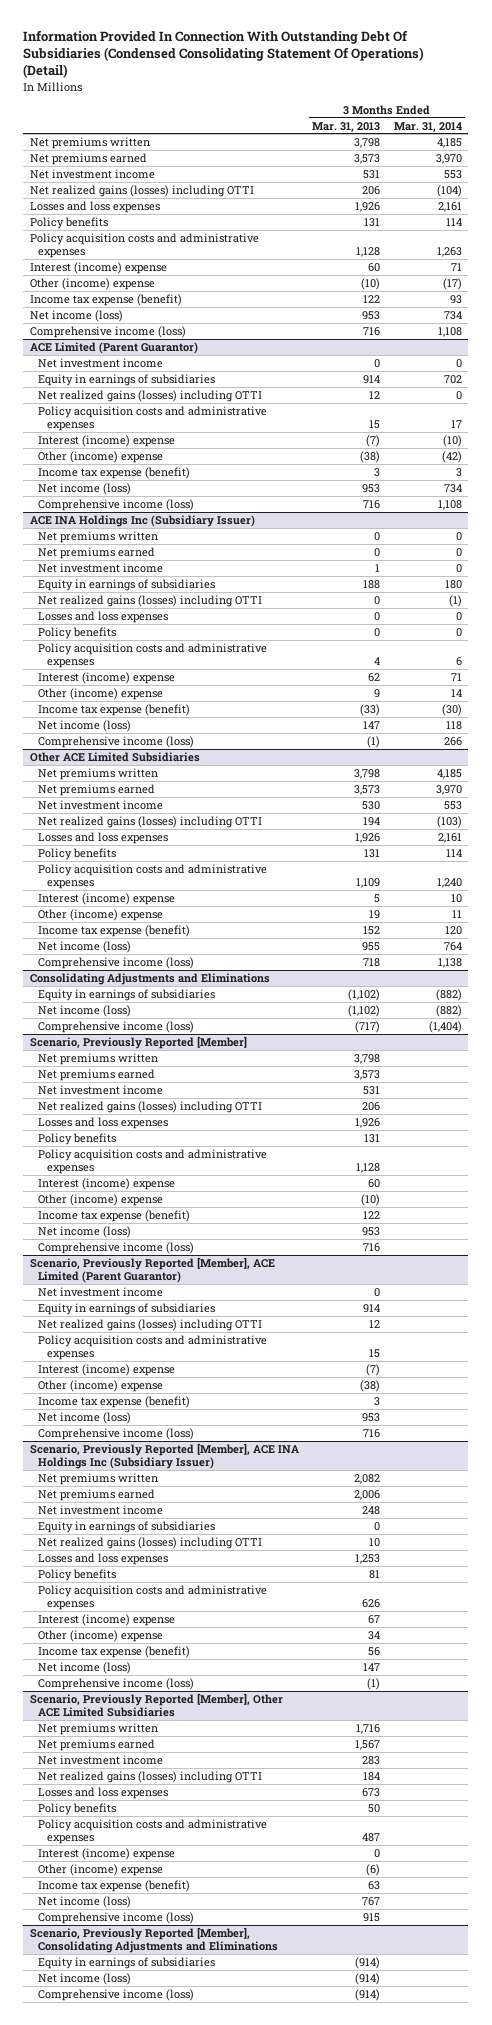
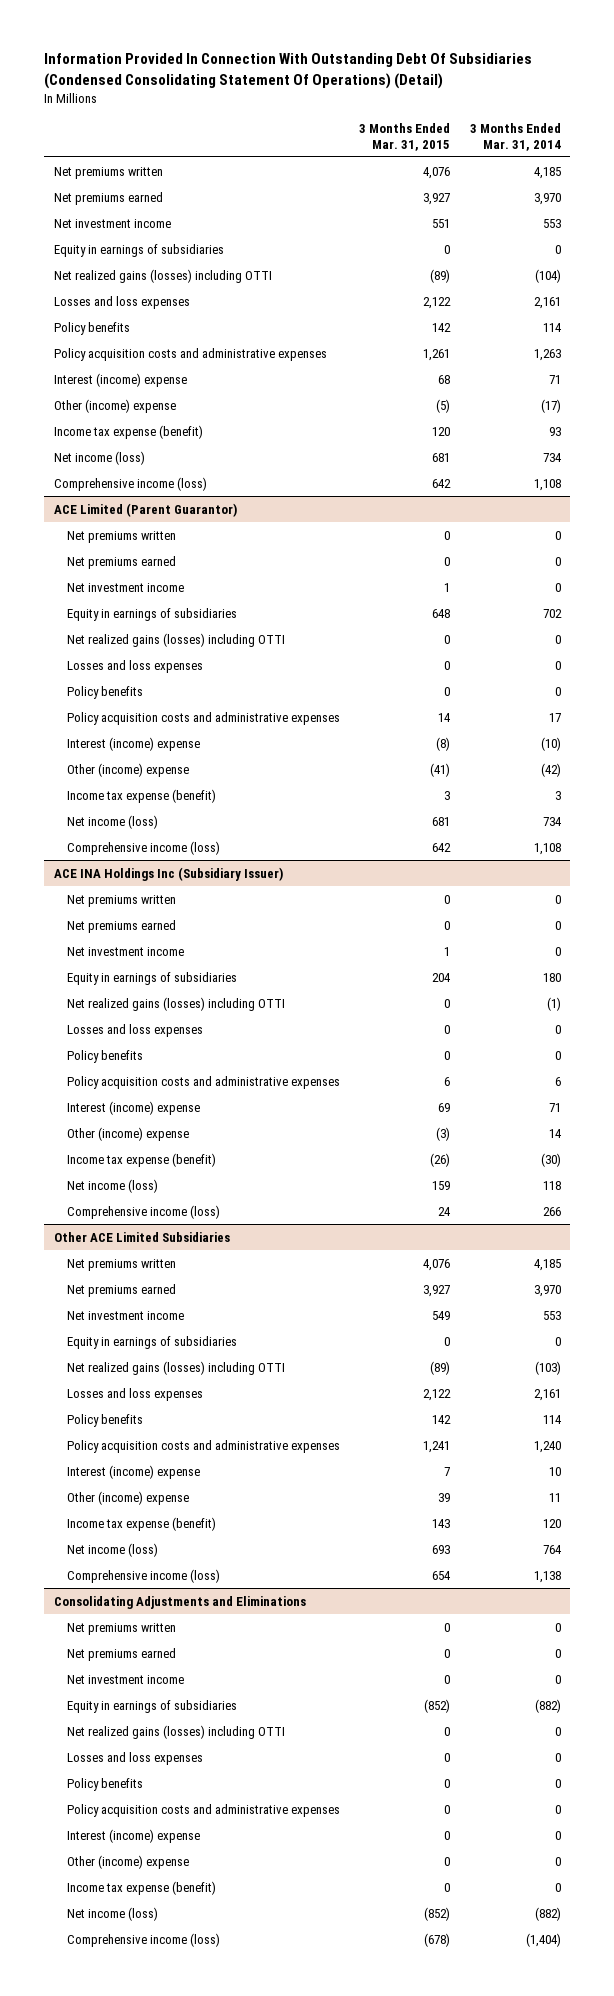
- | 3 Months Ended Mar. 31, 2013 | 3 Months Ended Mar. 31, 2014
+ | 3 Months Ended Mar. 31, 2015 | 3 Months Ended Mar. 31, 2014
+ Equity in earnings of subsidiaries | 0 | 0
@ ACE Limited (Parent Guarantor)
+ Net premiums written | 0 | 0
+ Net premiums earned | 0 | 0
+ Losses and loss expenses | 0 | 0
+ Policy benefits | 0 | 0
@ Other ACE Limited Subsidiaries
+ Equity in earnings of subsidiaries | 0 | 0
@ Consolidating Adjustments and Eliminations
+ Net premiums written | 0 | 0
+ Net premiums earned | 0 | 0
+ Net investment income | 0 | 0
+ Net realized gains (losses) including OTTI | 0 | 0
+ Losses and loss expenses | 0 | 0
+ Policy benefits | 0 | 0
+ Policy acquisition costs and administrative expenses | 0 | 0
+ Interest (income) expense | 0 | 0
+ Other (income) expense | 0 | 0
+ Income tax expense (benefit) | 0 | 0
- Scenario, Previously Reported [Member]
- Net premiums written | 3,798 |
- Net premiums earned | 3,573 |
- Net investment income | 531 |
- Net realized gains (losses) including OTTI | 206 |
- Losses and loss expenses | 1,926 |
- Policy benefits | 131 |
- Policy acquisition costs and administrative expenses | 1,128 |
- Interest (income) expense | 60 |
- Other (income) expense | (10) |
- Income tax expense (benefit) | 122 |
- Net income (loss) | 953 |
- Comprehensive income (loss) | 716 |
- Scenario, Previously Reported [Member], ACE Limited (Parent Guarantor)
- Net investment income | 0 |
- Equity in earnings of subsidiaries | 914 |
- Net realized gains (losses) including OTTI | 12 |
- Policy acquisition costs and administrative expenses | 15 |
- Interest (income) expense | (7) |
- Other (income) expense | (38) |
- Income tax expense (benefit) | 3 |
- Net income (loss) | 953 |
- Comprehensive income (loss) | 716 |
- Scenario, Previously Reported [Member], ACE INA Holdings Inc (Subsidiary Issuer)
- Net premiums written | 2,082 |
- Net premiums earned | 2,006 |
- Net investment income | 248 |
- Equity in earnings of subsidiaries | 0 |
- Net realized gains (losses) including OTTI | 10 |
- Losses and loss expenses | 1,253 |
- Policy benefits | 81 |
- Policy acquisition costs and administrative expenses | 626 |
- Interest (income) expense | 67 |
- Other (income) expense | 34 |
- Income tax expense (benefit) | 56 |
- Net income (loss) | 147 |
- Comprehensive income (loss) | (1) |
- Scenario, Previously Reported [Member], Other ACE Limited Subsidiaries
- Net premiums written | 1,716 |
- Net premiums earned | 1,567 |
- Net investment income | 283 |
- Net realized gains (losses) including OTTI | 184 |
- Losses and loss expenses | 673 |
- Policy benefits | 50 |
- Policy acquisition costs and administrative expenses | 487 |
- Interest (income) expense | 0 |
- Other (income) expense | (6) |
- Income tax expense (benefit) | 63 |
- Net income (loss) | 767 |
- Comprehensive income (loss) | 915 |
- Scenario, Previously Reported [Member], Consolidating Adjustments and Eliminations
- Equity in earnings of subsidiaries | (914) |
- Net income (loss) | (914) |
- Comprehensive income (loss) | (914) |

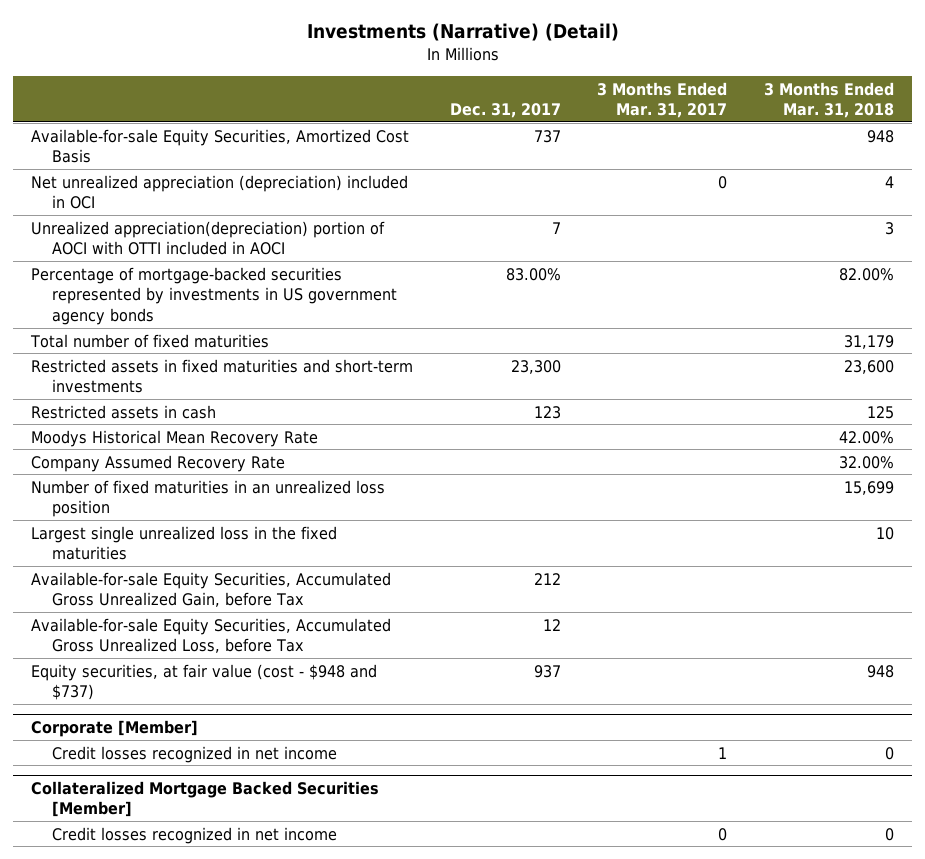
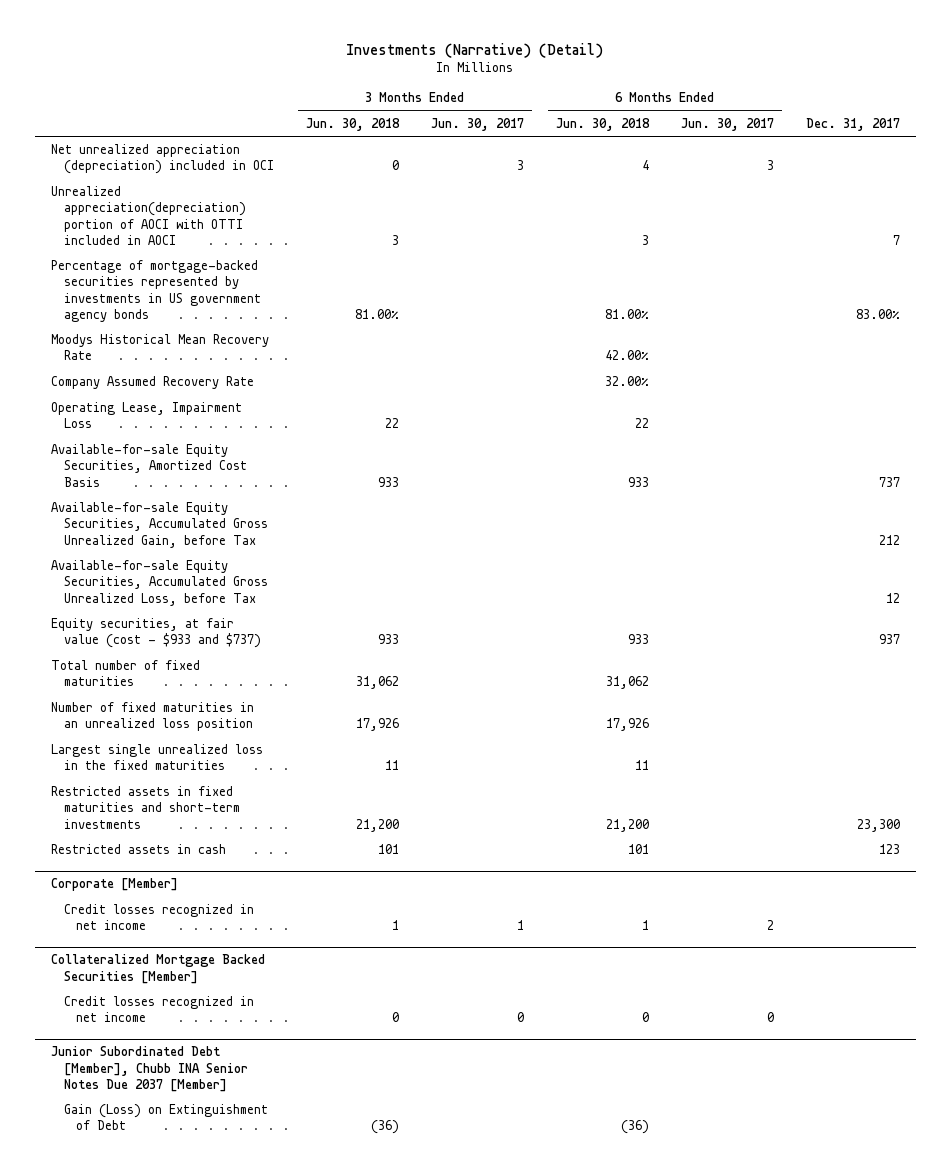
- | Dec. 31, 2017 | 3 Months Ended Mar. 31, 2017 | 3 Months Ended Mar. 31, 2018
+ | 3 Months Ended Jun. 30, 2018 | 3 Months Ended Jun. 30, 2017 | 6 Months Ended Jun. 30, 2018 | 6 Months Ended Jun. 30, 2017 | Dec. 31, 2017
+ Operating Lease, Impairment Loss | 22 | | 22 | |
moved down: Available-for-sale Equity Securities, Amortized Cost Basis | 933 | | 933 | | 737
- Equity securities, at fair value (cost - $948 and $737) | 937 | | 948
+ Equity securities, at fair value (cost - $933 and $737) | 933 | | 933 | | 937
moved down: Total number of fixed maturities | 31,062 | | 31,062 | |
moved down: Number of fixed maturities in an unrealized loss position | 17,926 | | 17,926 | |
moved down: Largest single unrealized loss in the fixed maturities | 11 | | 11 | |
moved down: Restricted assets in fixed maturities and short-term investments | 21,200 | | 21,200 | | 23,300
moved down: Restricted assets in cash | 101 | | 101 | | 123
+ Junior Subordinated Debt [Member], Chubb INA Senior Notes Due 2037 [Member]
+ Gain (Loss) on Extinguishment of Debt | (36) | | (36) | |

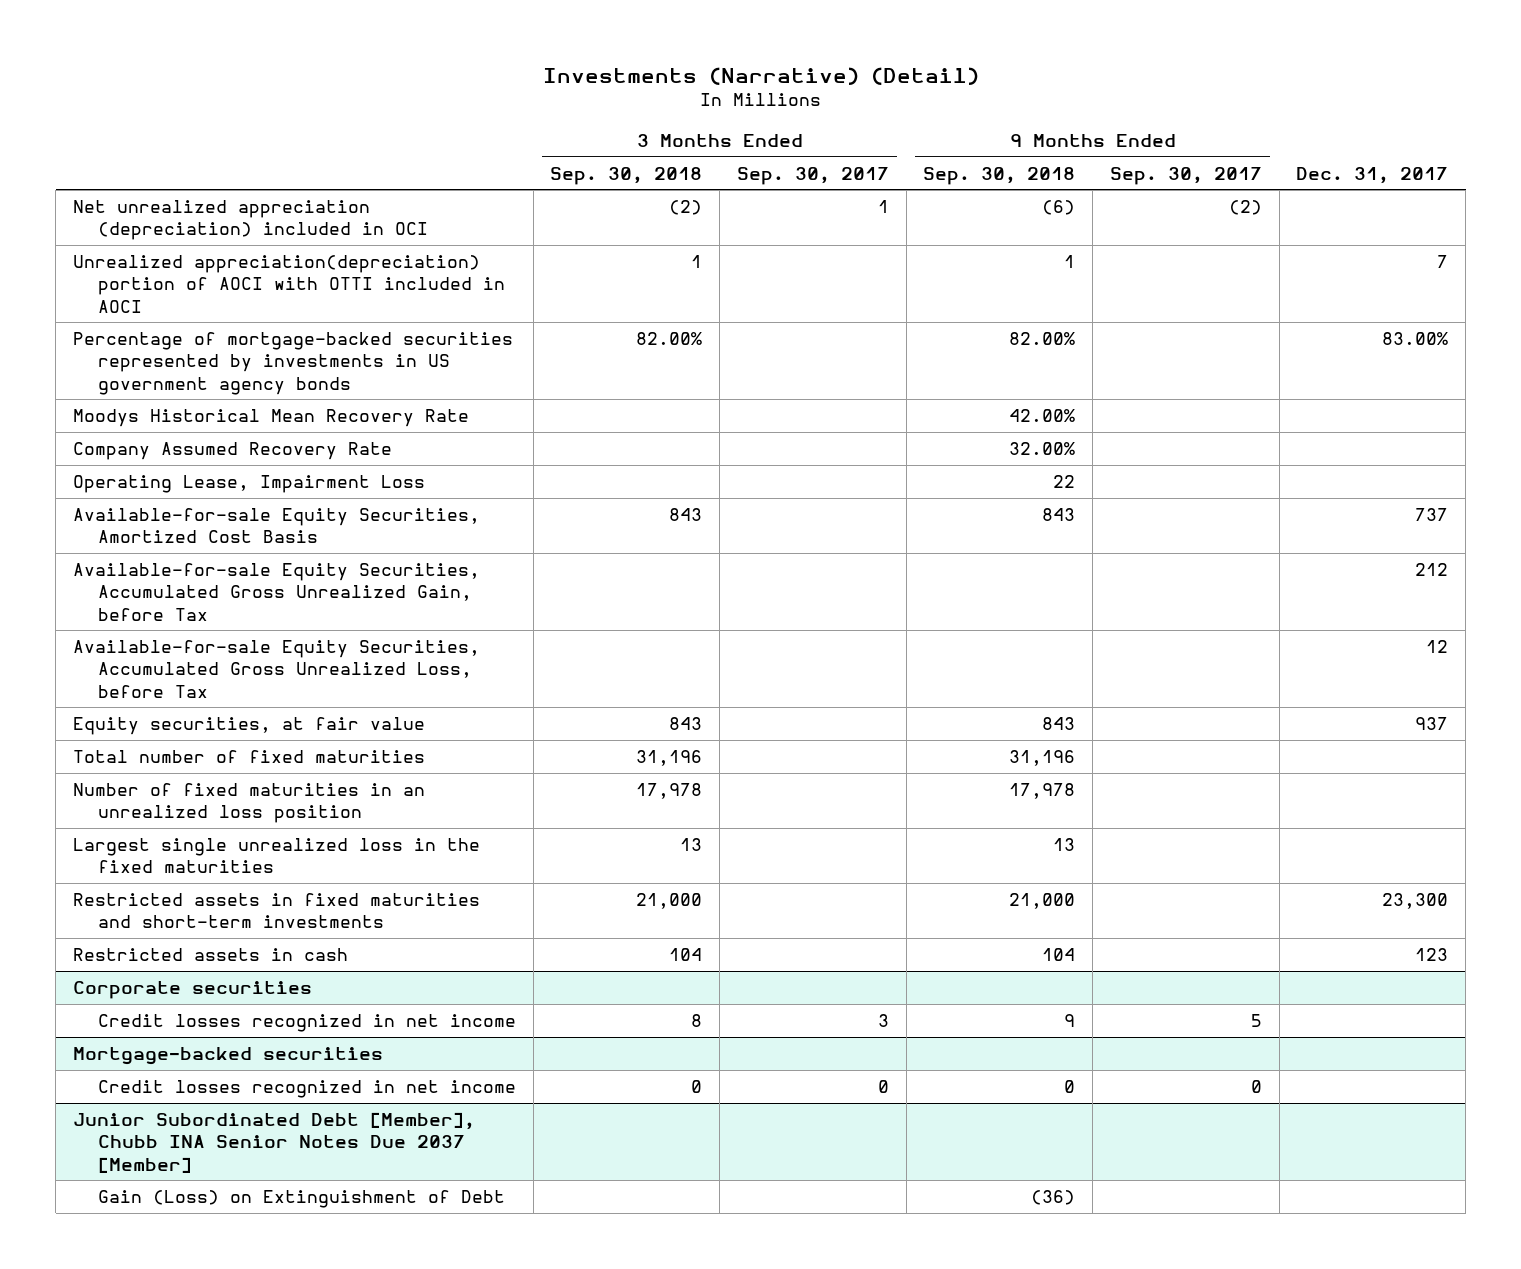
- | 3 Months Ended Jun. 30, 2018 | 3 Months Ended Jun. 30, 2017 | 6 Months Ended Jun. 30, 2018 | 6 Months Ended Jun. 30, 2017 | Dec. 31, 2017
+ | 3 Months Ended Sep. 30, 2018 | 3 Months Ended Sep. 30, 2017 | 9 Months Ended Sep. 30, 2018 | 9 Months Ended Sep. 30, 2017 | Dec. 31, 2017
- Equity securities, at fair value (cost - $933 and $737) | 933 | | 933 | | 937
+ Equity securities, at fair value | 843 | | 843 | | 937
- Corporate [Member]
- Credit losses recognized in net income | 1 | 1 | 1 | 2 |
- Collateralized Mortgage Backed Securities [Member]
- Credit losses recognized in net income | 0 | 0 | 0 | 0 |
+ Corporate securities
+ Credit losses recognized in net income | 8 | 3 | 9 | 5 |
+ Mortgage-backed securities
+ Credit losses recognized in net income | 0 | 0 | 0 | 0 |

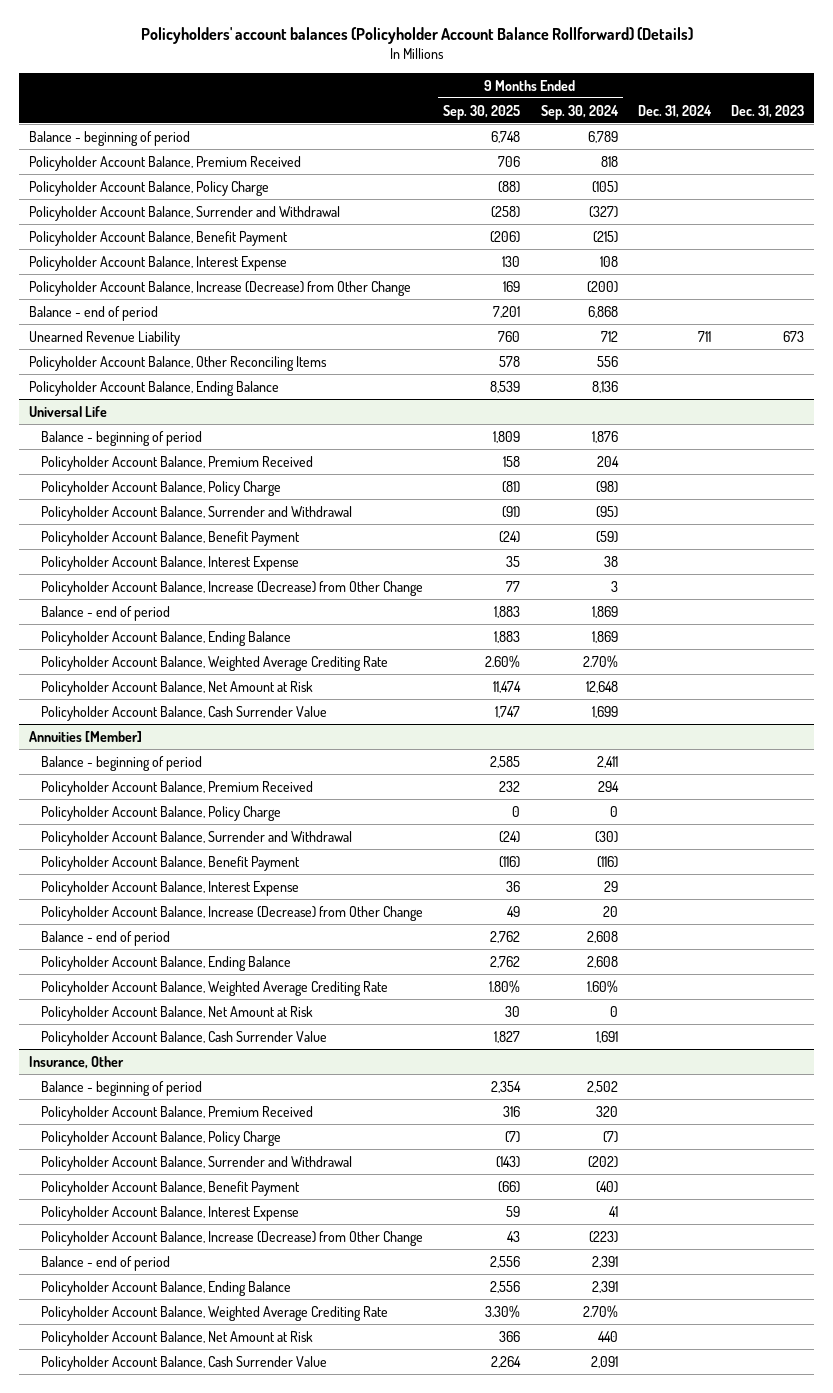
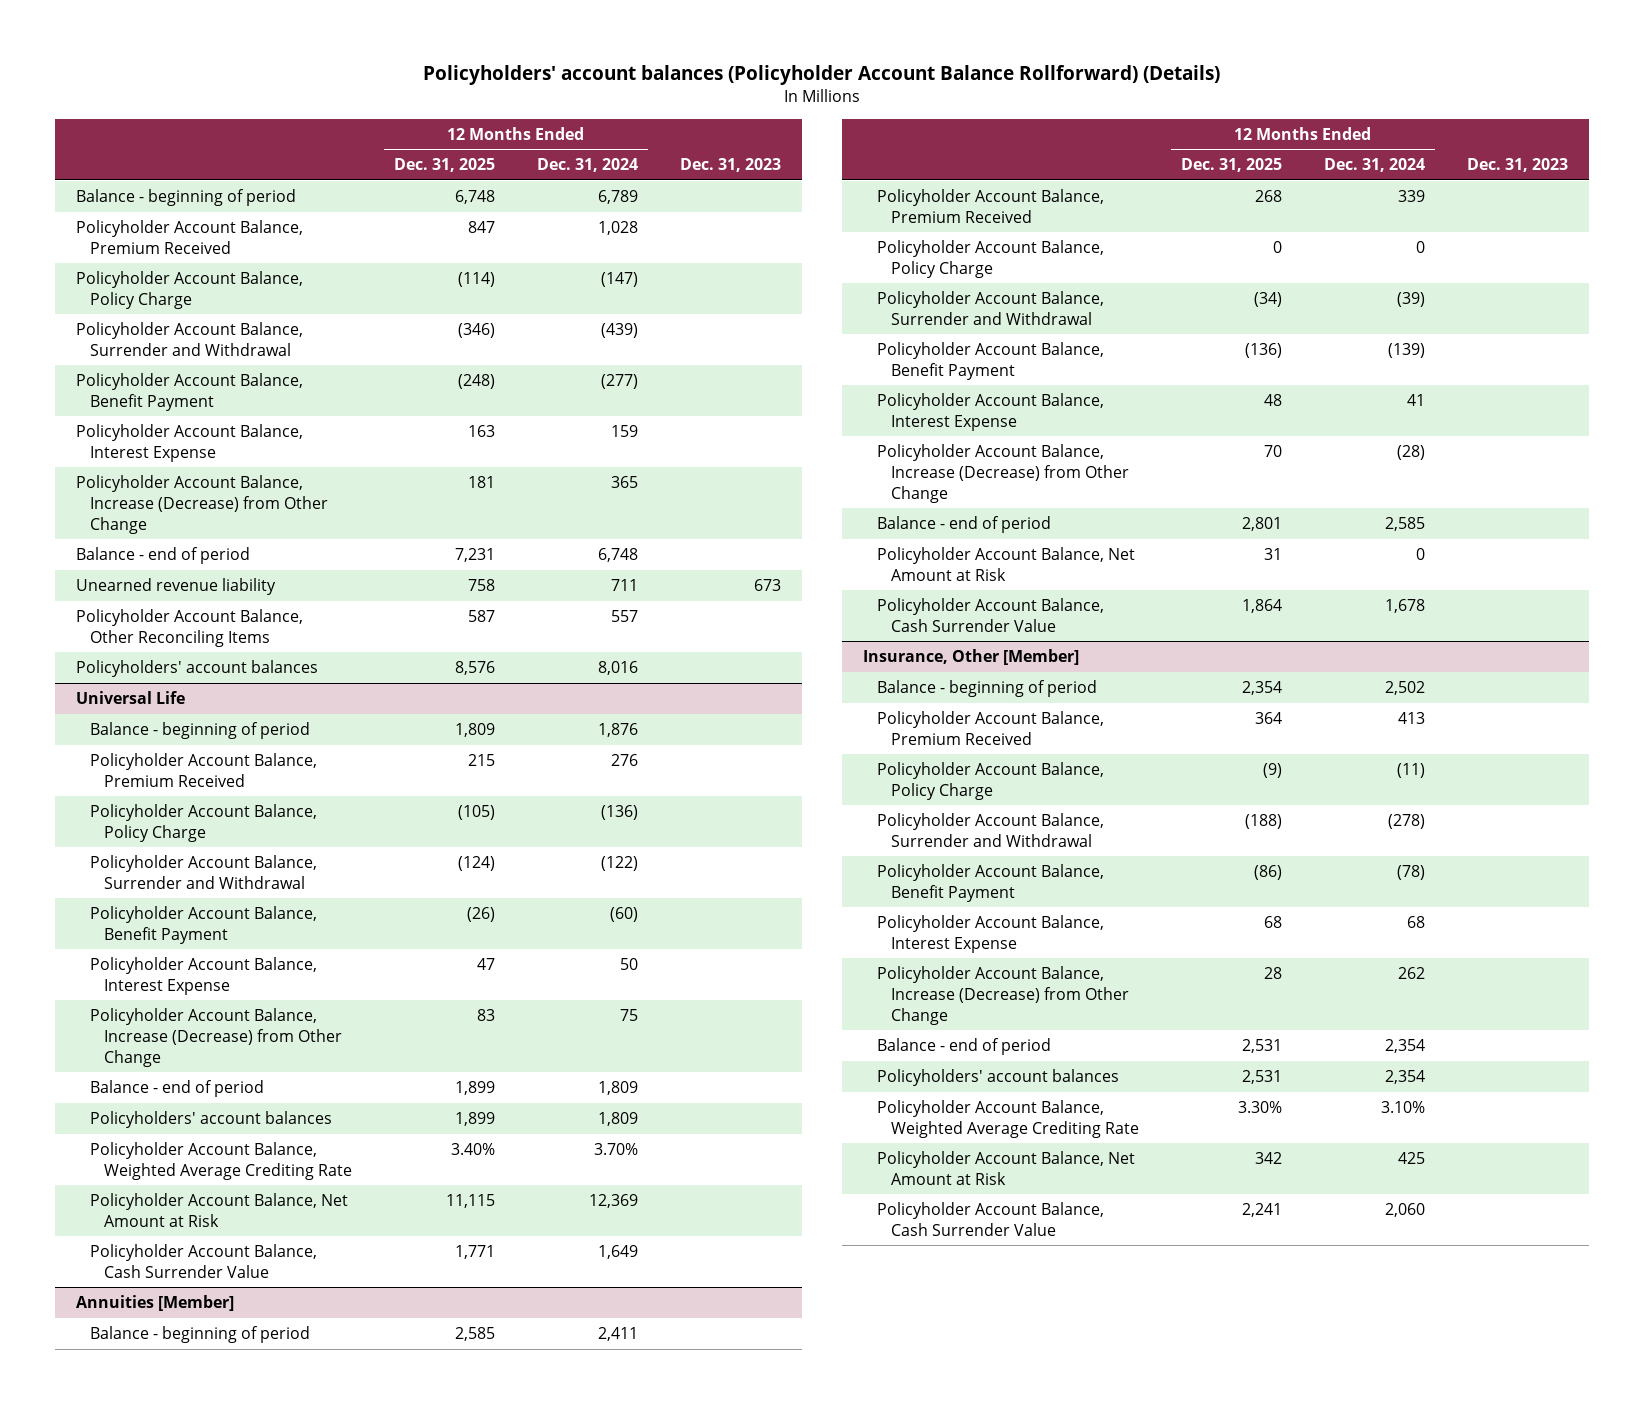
- | 9 Months Ended Sep. 30, 2025 | 9 Months Ended Sep. 30, 2024 | Dec. 31, 2024 | Dec. 31, 2023
+ | 12 Months Ended Dec. 31, 2025 | 12 Months Ended Dec. 31, 2024 | Dec. 31, 2023
- Unearned Revenue Liability | 760 | 712 | 711 | 673
+ Unearned revenue liability | 758 | 711 | 673
- Policyholder Account Balance, Ending Balance | 8,539 | 8,136 | |
+ Policyholders' account balances | 8,576 | 8,016 |
@ Universal Life
- Policyholder Account Balance, Ending Balance | 1,883 | 1,869 | |
+ Policyholders' account balances | 1,899 | 1,809 |
@ Annuities [Member]
- Policyholder Account Balance, Ending Balance | 2,762 | 2,608 | |
- Policyholder Account Balance, Weighted Average Crediting Rate | 1.80% | 1.60% | |
- Insurance, Other
+ Insurance, Other [Member]
- Policyholder Account Balance, Ending Balance | 2,556 | 2,391 | |
+ Policyholders' account balances | 2,531 | 2,354 |

